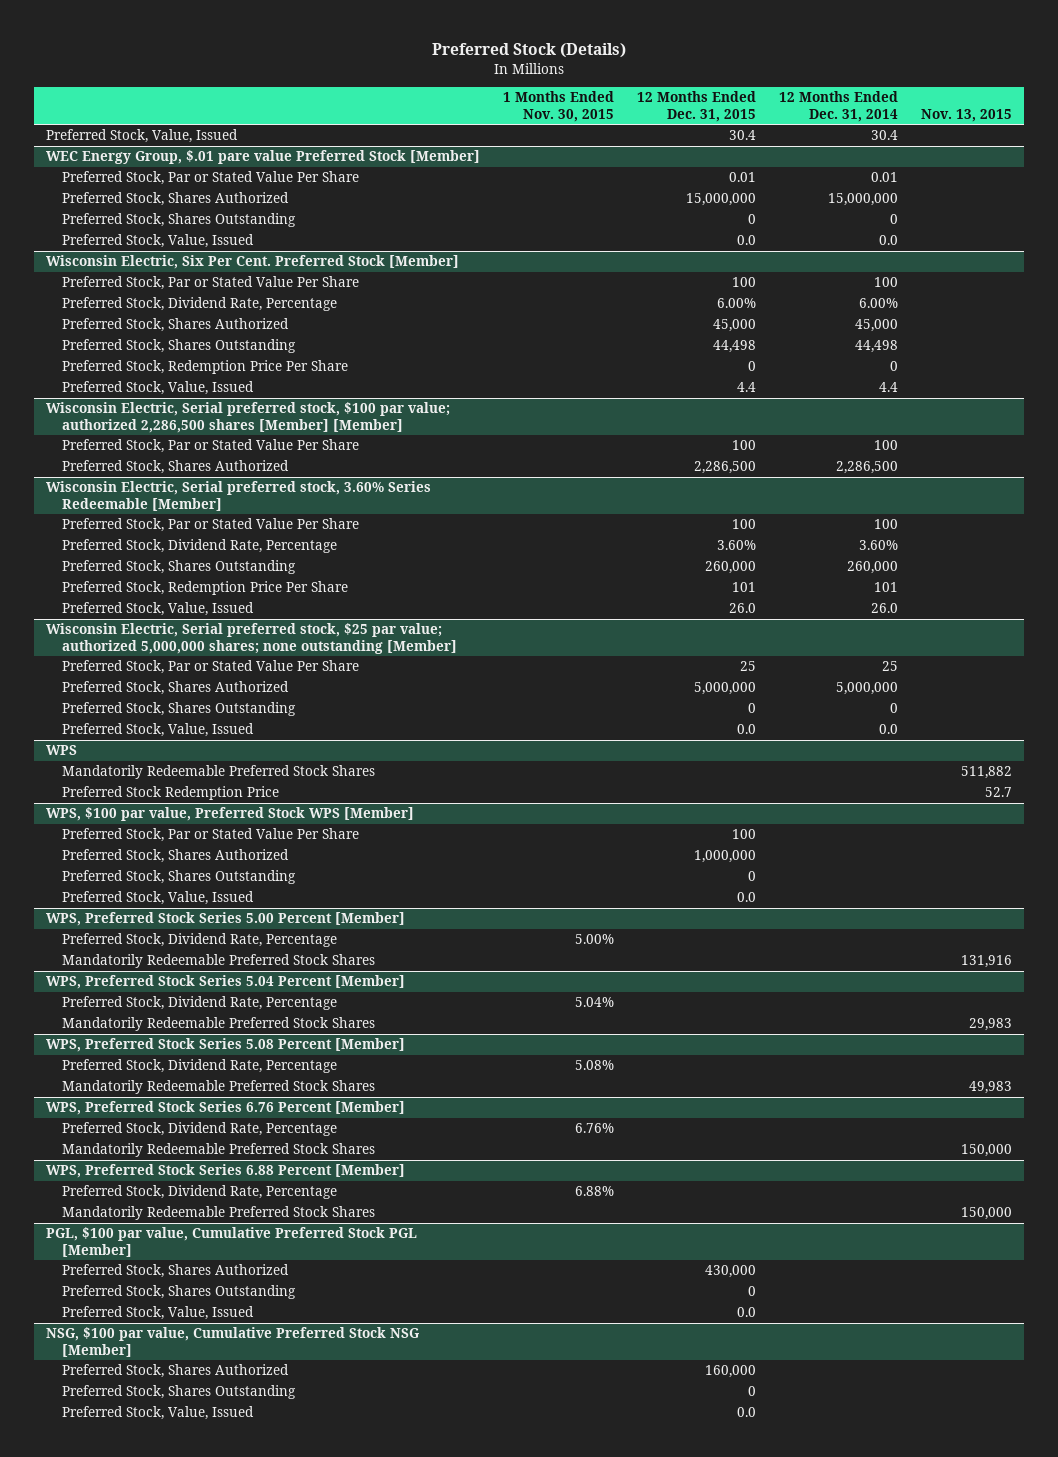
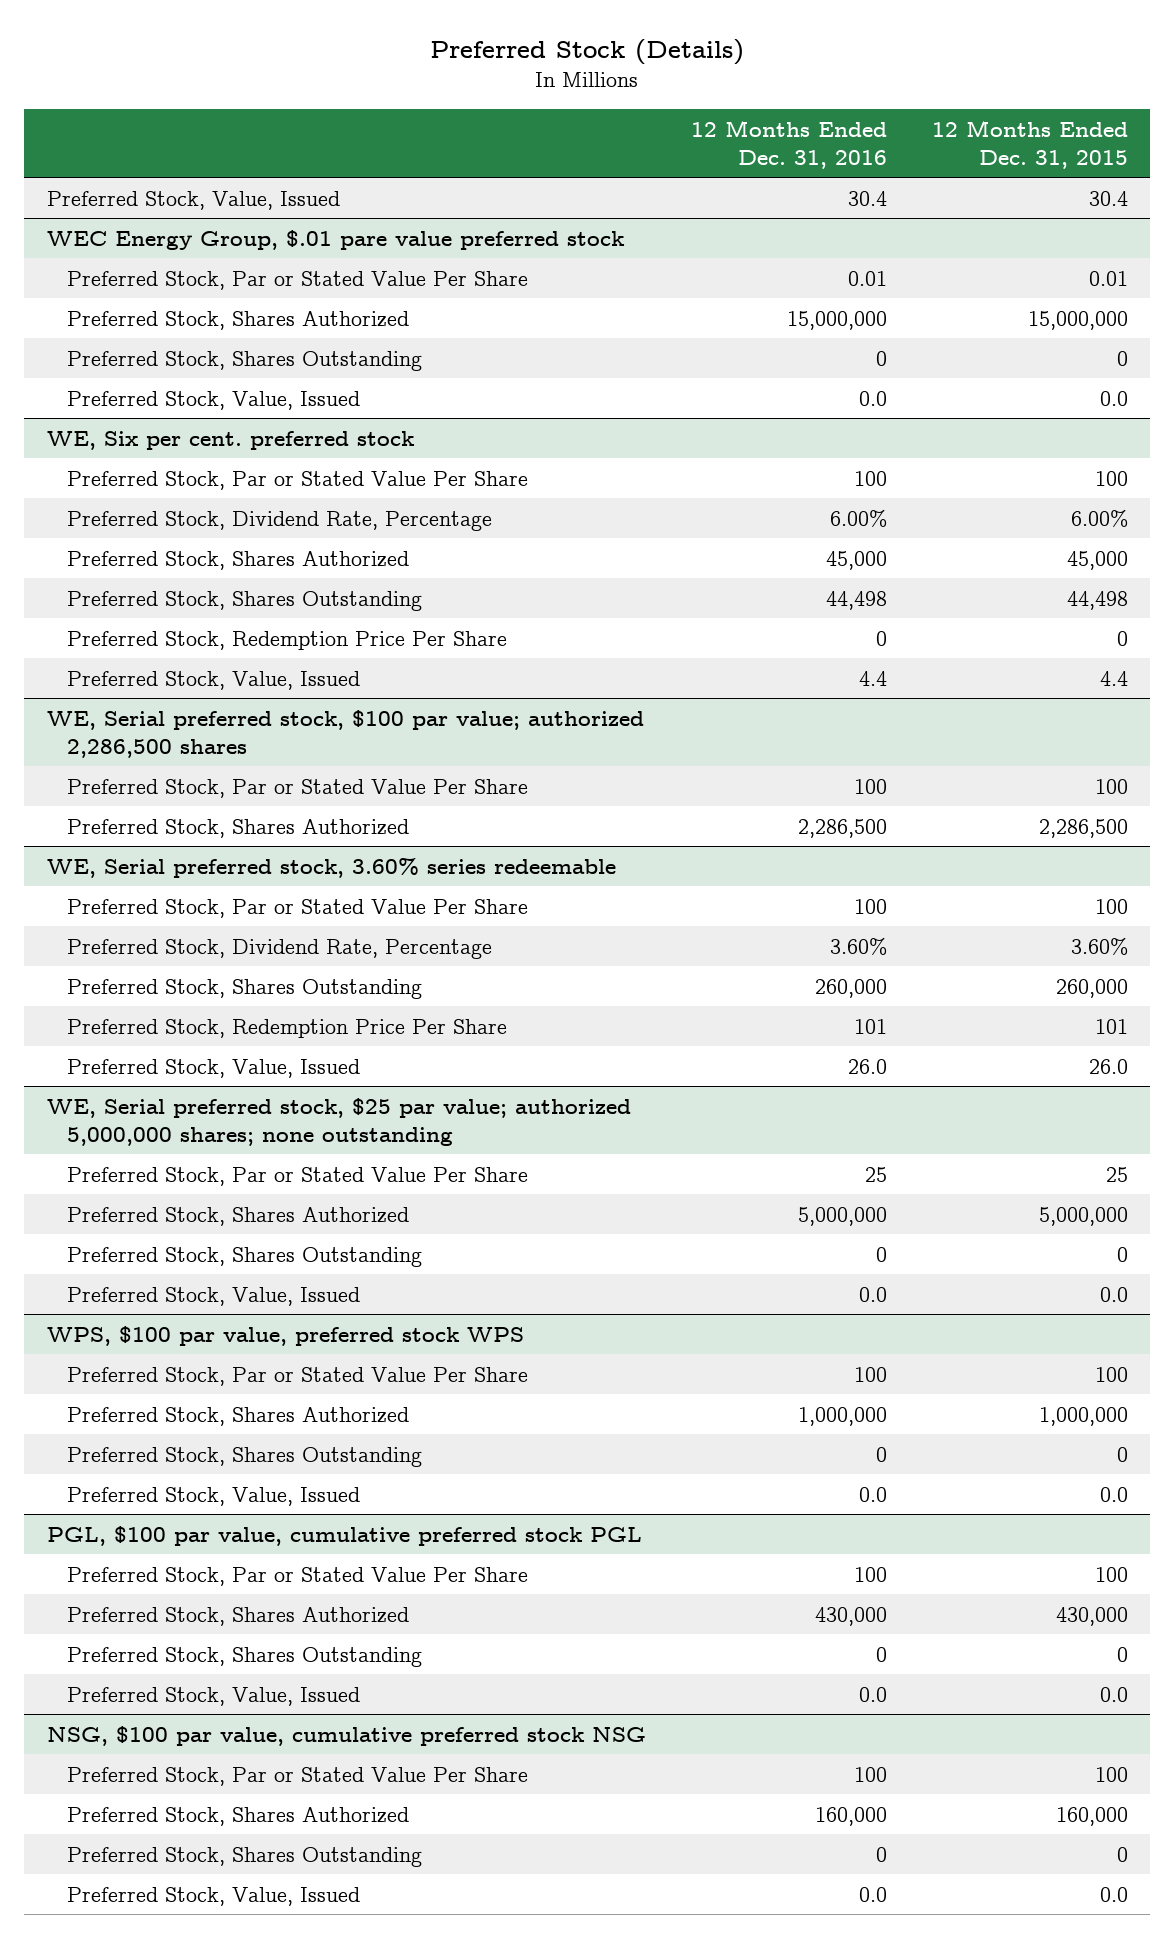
- | 1 Months Ended Nov. 30, 2015 | 12 Months Ended Dec. 31, 2015 | 12 Months Ended Dec. 31, 2014 | Nov. 13, 2015
+ | 12 Months Ended Dec. 31, 2016 | 12 Months Ended Dec. 31, 2015
- WEC Energy Group, $.01 pare value Preferred Stock [Member]
+ WEC Energy Group, $.01 pare value preferred stock
- Wisconsin Electric, Six Per Cent. Preferred Stock [Member]
+ WE, Six per cent. preferred stock
- Wisconsin Electric, Serial preferred stock, $100 par value; authorized 2,286,500 shares [Member] [Member]
+ WE, Serial preferred stock, $100 par value; authorized 2,286,500 shares
- Wisconsin Electric, Serial preferred stock, 3.60% Series Redeemable [Member]
+ WE, Serial preferred stock, 3.60% series redeemable
- Wisconsin Electric, Serial preferred stock, $25 par value; authorized 5,000,000 shares; none outstanding [Member]
+ WE, Serial preferred stock, $25 par value; authorized 5,000,000 shares; none outstanding
- WPS
- Mandatorily Redeemable Preferred Stock Shares | | | | 511,882
- Preferred Stock Redemption Price | | | | 52.7
- WPS, $100 par value, Preferred Stock WPS [Member]
+ WPS, $100 par value, preferred stock WPS
- WPS, Preferred Stock Series 5.00 Percent [Member]
- Preferred Stock, Dividend Rate, Percentage | 5.00% | | |
- Mandatorily Redeemable Preferred Stock Shares | | | | 131,916
- WPS, Preferred Stock Series 5.04 Percent [Member]
- Preferred Stock, Dividend Rate, Percentage | 5.04% | | |
- Mandatorily Redeemable Preferred Stock Shares | | | | 29,983
- WPS, Preferred Stock Series 5.08 Percent [Member]
- Preferred Stock, Dividend Rate, Percentage | 5.08% | | |
- Mandatorily Redeemable Preferred Stock Shares | | | | 49,983
- WPS, Preferred Stock Series 6.76 Percent [Member]
- Preferred Stock, Dividend Rate, Percentage | 6.76% | | |
- Mandatorily Redeemable Preferred Stock Shares | | | | 150,000
- WPS, Preferred Stock Series 6.88 Percent [Member]
- Preferred Stock, Dividend Rate, Percentage | 6.88% | | |
- Mandatorily Redeemable Preferred Stock Shares | | | | 150,000
- PGL, $100 par value, Cumulative Preferred Stock PGL [Member]
+ PGL, $100 par value, cumulative preferred stock PGL
+ Preferred Stock, Par or Stated Value Per Share | 100 | 100
- NSG, $100 par value, Cumulative Preferred Stock NSG [Member]
+ NSG, $100 par value, cumulative preferred stock NSG
+ Preferred Stock, Par or Stated Value Per Share | 100 | 100

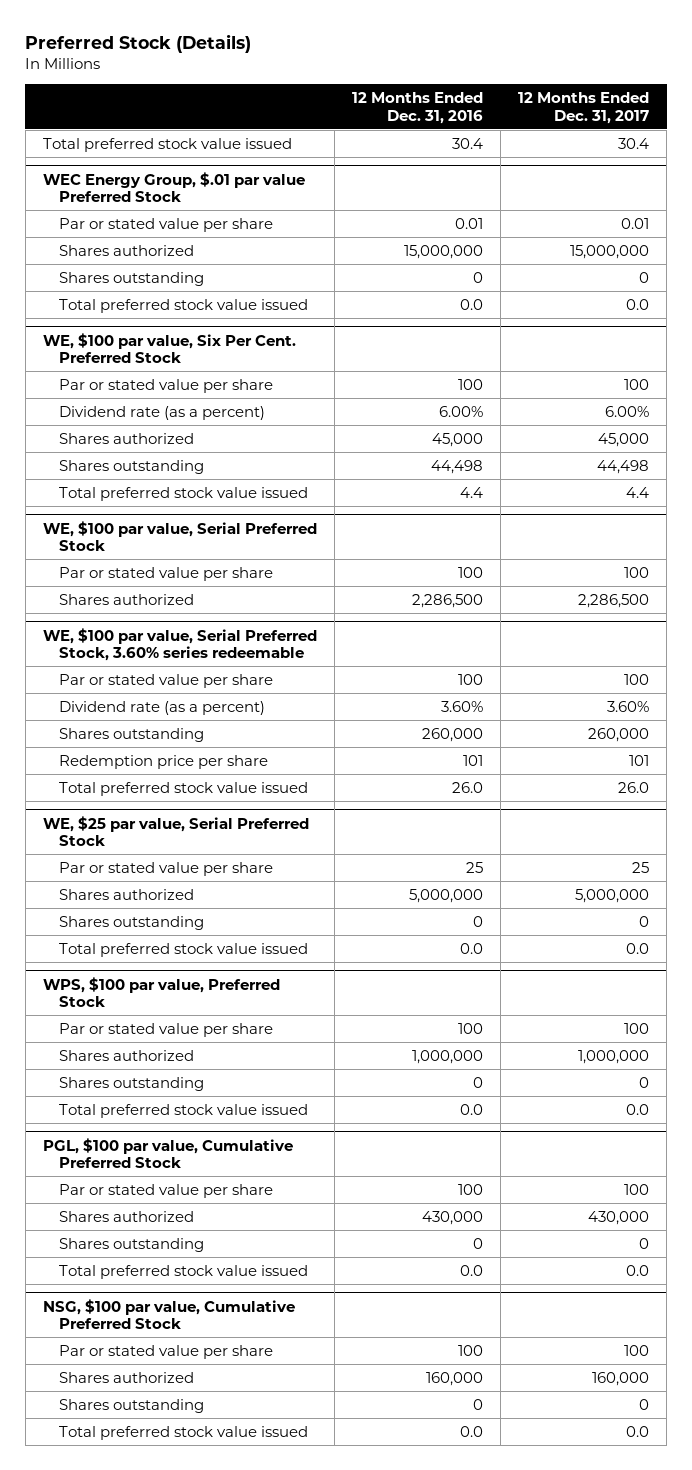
- | 12 Months Ended Dec. 31, 2016 | 12 Months Ended Dec. 31, 2015
+ | 12 Months Ended Dec. 31, 2016 | 12 Months Ended Dec. 31, 2017
- Preferred Stock, Value, Issued | 30.4 | 30.4
- WEC Energy Group, $.01 pare value preferred stock
- Preferred Stock, Par or Stated Value Per Share | 0.01 | 0.01
- Preferred Stock, Shares Authorized | 15,000,000 | 15,000,000
- Preferred Stock, Shares Outstanding | 0 | 0
- Preferred Stock, Value, Issued | 0.0 | 0.0
- WE, Six per cent. preferred stock
- Preferred Stock, Par or Stated Value Per Share | 100 | 100
- Preferred Stock, Dividend Rate, Percentage | 6.00% | 6.00%
- Preferred Stock, Shares Authorized | 45,000 | 45,000
- Preferred Stock, Shares Outstanding | 44,498 | 44,498
- Preferred Stock, Redemption Price Per Share | 0 | 0
- Preferred Stock, Value, Issued | 4.4 | 4.4
- WE, Serial preferred stock, $100 par value; authorized 2,286,500 shares
- Preferred Stock, Par or Stated Value Per Share | 100 | 100
- Preferred Stock, Shares Authorized | 2,286,500 | 2,286,500
- WE, Serial preferred stock, 3.60% series redeemable
- Preferred Stock, Par or Stated Value Per Share | 100 | 100
- Preferred Stock, Dividend Rate, Percentage | 3.60% | 3.60%
- Preferred Stock, Shares Outstanding | 260,000 | 260,000
- Preferred Stock, Redemption Price Per Share | 101 | 101
- Preferred Stock, Value, Issued | 26.0 | 26.0
- WE, Serial preferred stock, $25 par value; authorized 5,000,000 shares; none outstanding
- Preferred Stock, Par or Stated Value Per Share | 25 | 25
- Preferred Stock, Shares Authorized | 5,000,000 | 5,000,000
- Preferred Stock, Shares Outstanding | 0 | 0
- Preferred Stock, Value, Issued | 0.0 | 0.0
- WPS, $100 par value, preferred stock WPS
- Preferred Stock, Par or Stated Value Per Share | 100 | 100
- Preferred Stock, Shares Authorized | 1,000,000 | 1,000,000
- Preferred Stock, Shares Outstanding | 0 | 0
- Preferred Stock, Value, Issued | 0.0 | 0.0
- PGL, $100 par value, cumulative preferred stock PGL
- Preferred Stock, Par or Stated Value Per Share | 100 | 100
- Preferred Stock, Shares Authorized | 430,000 | 430,000
- Preferred Stock, Shares Outstanding | 0 | 0
- Preferred Stock, Value, Issued | 0.0 | 0.0
- NSG, $100 par value, cumulative preferred stock NSG
- Preferred Stock, Par or Stated Value Per Share | 100 | 100
- Preferred Stock, Shares Authorized | 160,000 | 160,000
- Preferred Stock, Shares Outstanding | 0 | 0
- Preferred Stock, Value, Issued | 0.0 | 0.0
+ Total preferred stock value issued | 30.4 | 30.4
+ WEC Energy Group, $.01 par value Preferred Stock
+ Par or stated value per share | 0.01 | 0.01
+ Shares authorized | 15,000,000 | 15,000,000
+ Shares outstanding | 0 | 0
+ Total preferred stock value issued | 0.0 | 0.0
+ WE, $100 par value, Six Per Cent. Preferred Stock
+ Par or stated value per share | 100 | 100
+ Dividend rate (as a percent) | 6.00% | 6.00%
+ Shares authorized | 45,000 | 45,000
+ Shares outstanding | 44,498 | 44,498
+ Total preferred stock value issued | 4.4 | 4.4
+ WE, $100 par value, Serial Preferred Stock
+ Par or stated value per share | 100 | 100
+ Shares authorized | 2,286,500 | 2,286,500
+ WE, $100 par value, Serial Preferred Stock, 3.60% series redeemable
+ Par or stated value per share | 100 | 100
+ Dividend rate (as a percent) | 3.60% | 3.60%
+ Shares outstanding | 260,000 | 260,000
+ Redemption price per share | 101 | 101
+ Total preferred stock value issued | 26.0 | 26.0
+ WE, $25 par value, Serial Preferred Stock
+ Par or stated value per share | 25 | 25
+ Shares authorized | 5,000,000 | 5,000,000
+ Shares outstanding | 0 | 0
+ Total preferred stock value issued | 0.0 | 0.0
+ WPS, $100 par value, Preferred Stock
+ Par or stated value per share | 100 | 100
+ Shares authorized | 1,000,000 | 1,000,000
+ Shares outstanding | 0 | 0
+ Total preferred stock value issued | 0.0 | 0.0
+ PGL, $100 par value, Cumulative Preferred Stock
+ Par or stated value per share | 100 | 100
+ Shares authorized | 430,000 | 430,000
+ Shares outstanding | 0 | 0
+ Total preferred stock value issued | 0.0 | 0.0
+ NSG, $100 par value, Cumulative Preferred Stock
+ Par or stated value per share | 100 | 100
+ Shares authorized | 160,000 | 160,000
+ Shares outstanding | 0 | 0
+ Total preferred stock value issued | 0.0 | 0.0

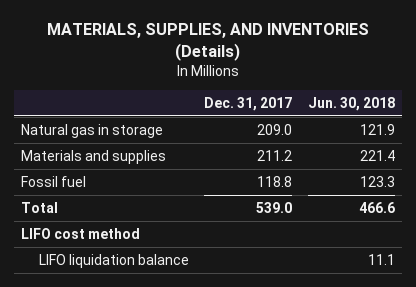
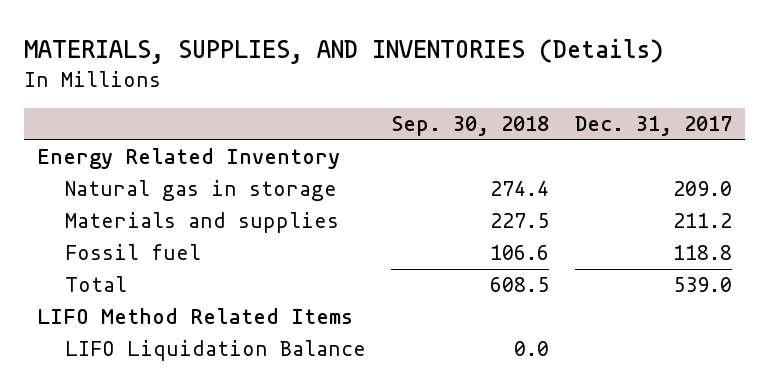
- | Dec. 31, 2017 | Jun. 30, 2018
+ | Sep. 30, 2018 | Dec. 31, 2017
+ Energy Related Inventory
- LIFO cost method
- LIFO liquidation balance | | 11.1
+ LIFO Method Related Items
+ LIFO Liquidation Balance | 0.0 |

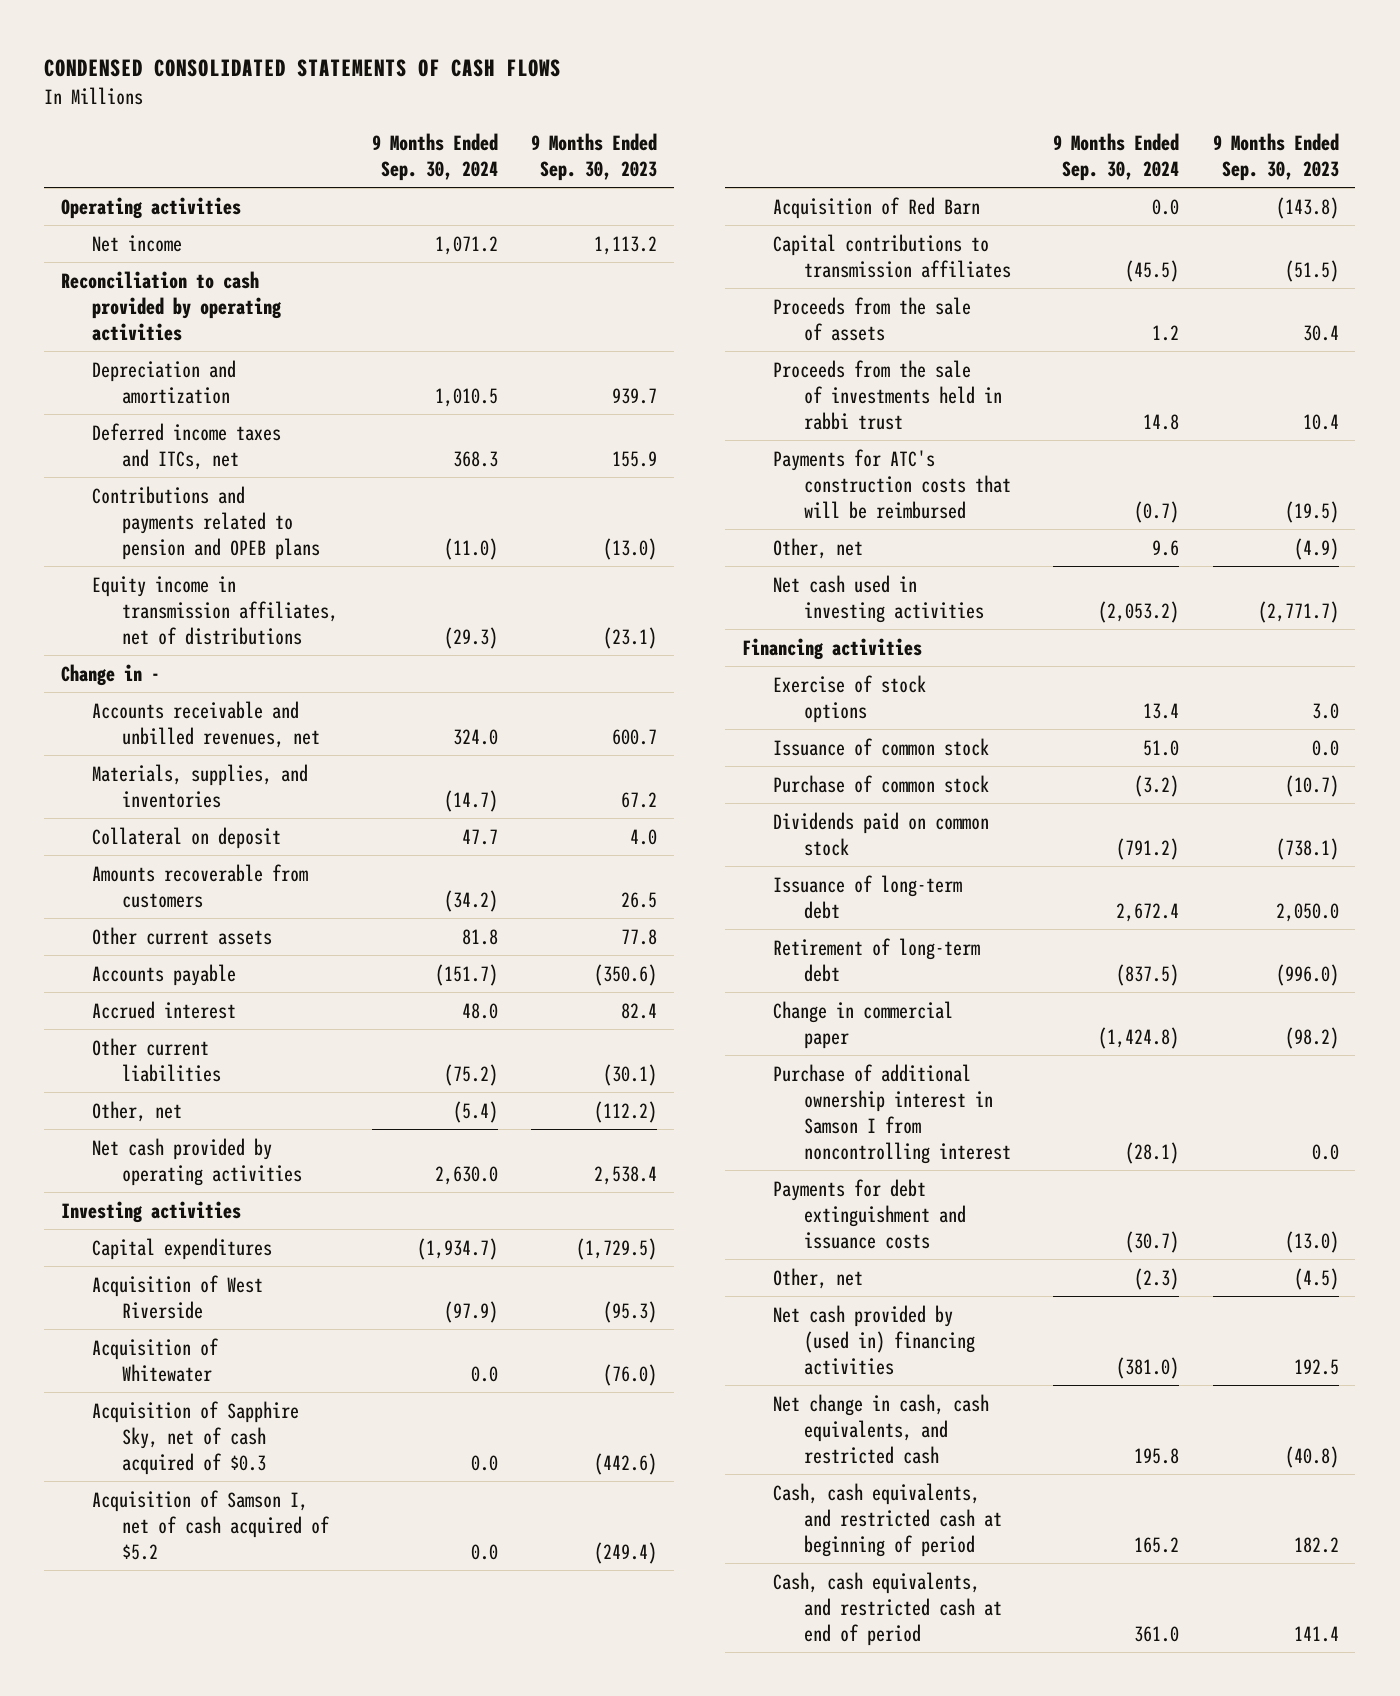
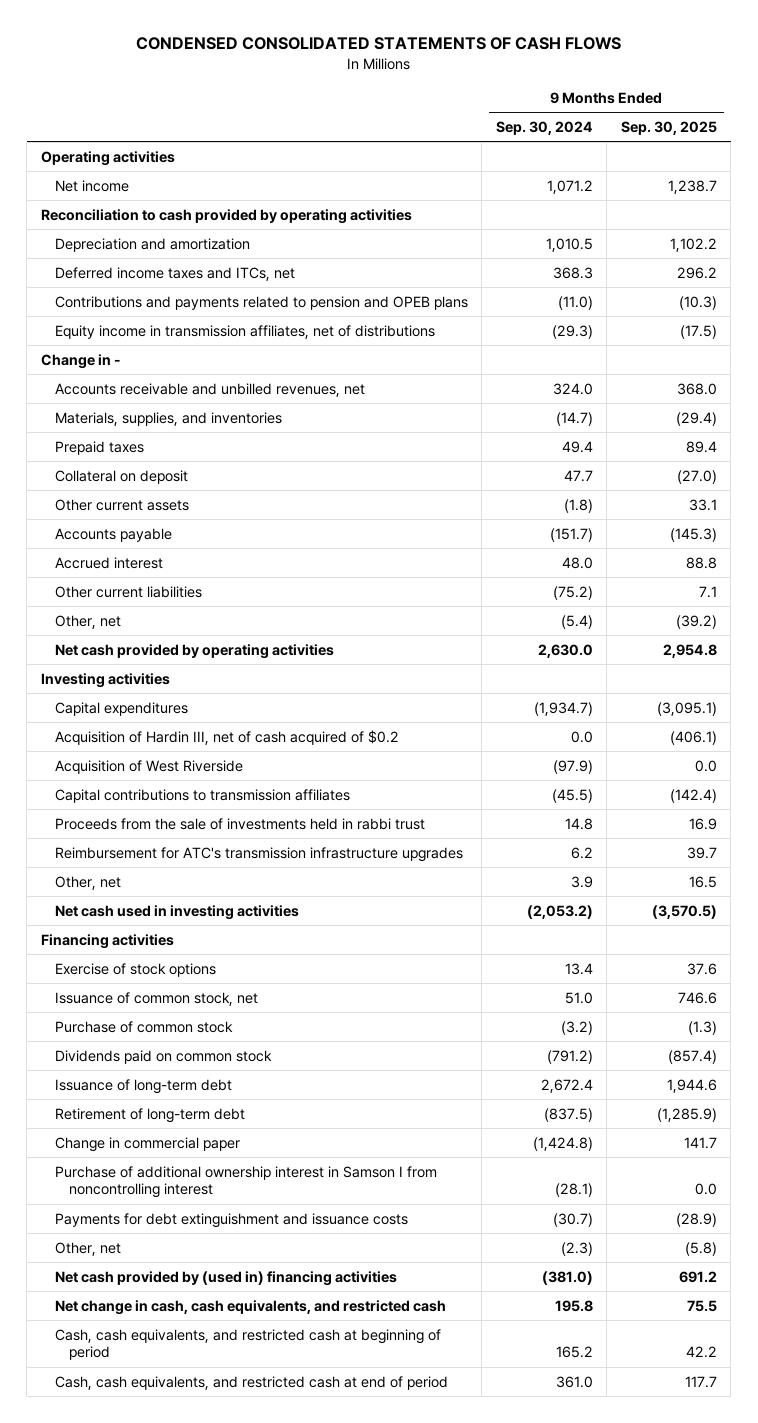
- | 9 Months Ended Sep. 30, 2024 | 9 Months Ended Sep. 30, 2023
+ | 9 Months Ended Sep. 30, 2024 | 9 Months Ended Sep. 30, 2025
+ Prepaid taxes | 49.4 | 89.4
- Amounts recoverable from customers | (34.2) | 26.5
- Other current assets | 81.8 | 77.8
+ Other current assets | (1.8) | 33.1
+ Acquisition of Hardin III, net of cash acquired of $0.2 | 0.0 | (406.1)
- Acquisition of Whitewater | 0.0 | (76.0)
- Acquisition of Sapphire Sky, net of cash acquired of $0.3 | 0.0 | (442.6)
- Acquisition of Samson I, net of cash acquired of $5.2 | 0.0 | (249.4)
- Acquisition of Red Barn | 0.0 | (143.8)
- Proceeds from the sale of assets | 1.2 | 30.4
- Payments for ATC's construction costs that will be reimbursed | (0.7) | (19.5)
- Other, net | 9.6 | (4.9)
+ Reimbursement for ATC's transmission infrastructure upgrades | 6.2 | 39.7
+ Other, net | 3.9 | 16.5
- Issuance of common stock | 51.0 | 0.0
+ Issuance of common stock, net | 51.0 | 746.6

